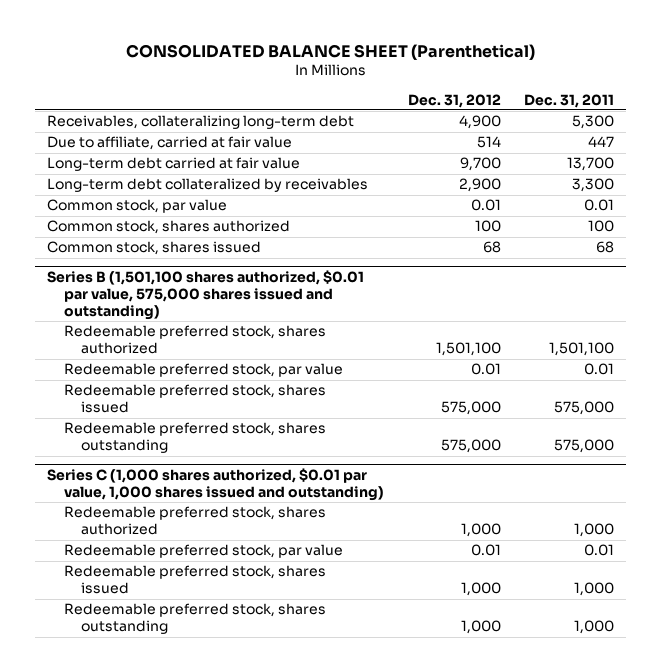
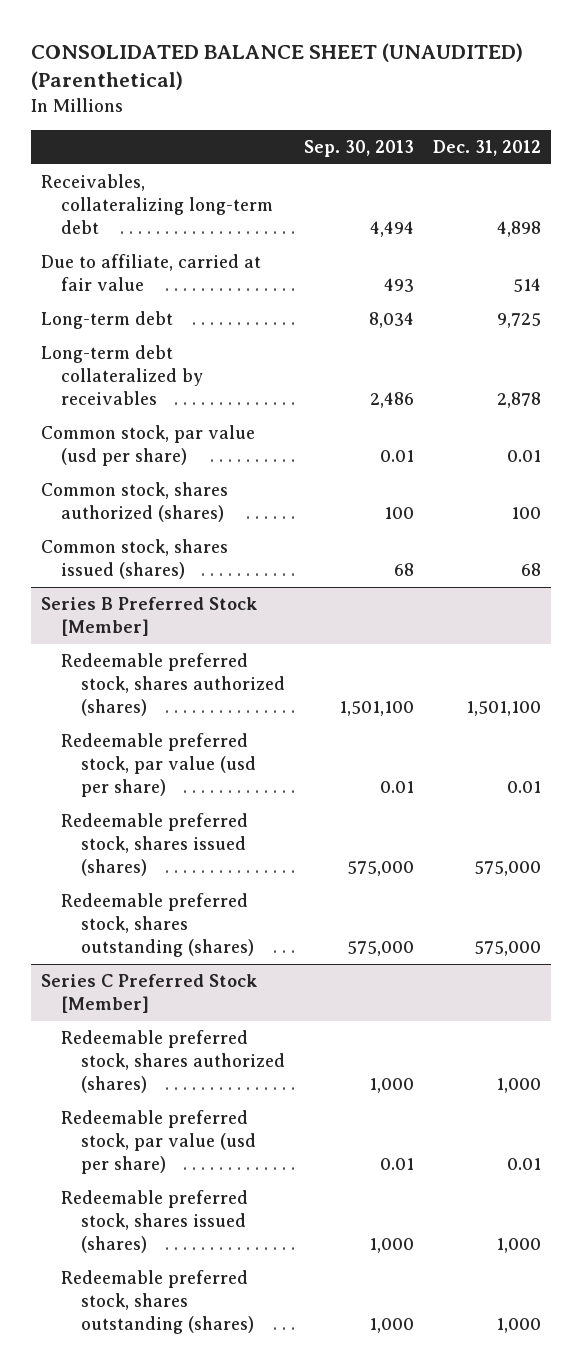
- CONSOLIDATED BALANCE SHEET (Parenthetical)
+ CONSOLIDATED BALANCE SHEET (UNAUDITED) (Parenthetical)
- | Dec. 31, 2012 | Dec. 31, 2011
+ | Sep. 30, 2013 | Dec. 31, 2012
- Receivables, collateralizing long-term debt | 4,900 | 5,300
+ Receivables, collateralizing long-term debt | 4,494 | 4,898
- Long-term debt carried at fair value | 9,700 | 13,700
- Long-term debt collateralized by receivables | 2,900 | 3,300
- Common stock, par value | 0.01 | 0.01
- Common stock, shares authorized | 100 | 100
- Common stock, shares issued | 68 | 68
- Series B (1,501,100 shares authorized, $0.01 par value, 575,000 shares issued and outstanding)
- Redeemable preferred stock, shares authorized | 1,501,100 | 1,501,100
- Redeemable preferred stock, par value | 0.01 | 0.01
- Redeemable preferred stock, shares issued | 575,000 | 575,000
- Redeemable preferred stock, shares outstanding | 575,000 | 575,000
- Series C (1,000 shares authorized, $0.01 par value, 1,000 shares issued and outstanding)
- Redeemable preferred stock, shares authorized | 1,000 | 1,000
- Redeemable preferred stock, par value | 0.01 | 0.01
- Redeemable preferred stock, shares issued | 1,000 | 1,000
- Redeemable preferred stock, shares outstanding | 1,000 | 1,000
+ Long-term debt | 8,034 | 9,725
+ Long-term debt collateralized by receivables | 2,486 | 2,878
+ Common stock, par value (usd per share) | 0.01 | 0.01
+ Common stock, shares authorized (shares) | 100 | 100
+ Common stock, shares issued (shares) | 68 | 68
+ Series B Preferred Stock [Member]
+ Redeemable preferred stock, shares authorized (shares) | 1,501,100 | 1,501,100
+ Redeemable preferred stock, par value (usd per share) | 0.01 | 0.01
+ Redeemable preferred stock, shares issued (shares) | 575,000 | 575,000
+ Redeemable preferred stock, shares outstanding (shares) | 575,000 | 575,000
+ Series C Preferred Stock [Member]
+ Redeemable preferred stock, shares authorized (shares) | 1,000 | 1,000
+ Redeemable preferred stock, par value (usd per share) | 0.01 | 0.01
+ Redeemable preferred stock, shares issued (shares) | 1,000 | 1,000
+ Redeemable preferred stock, shares outstanding (shares) | 1,000 | 1,000

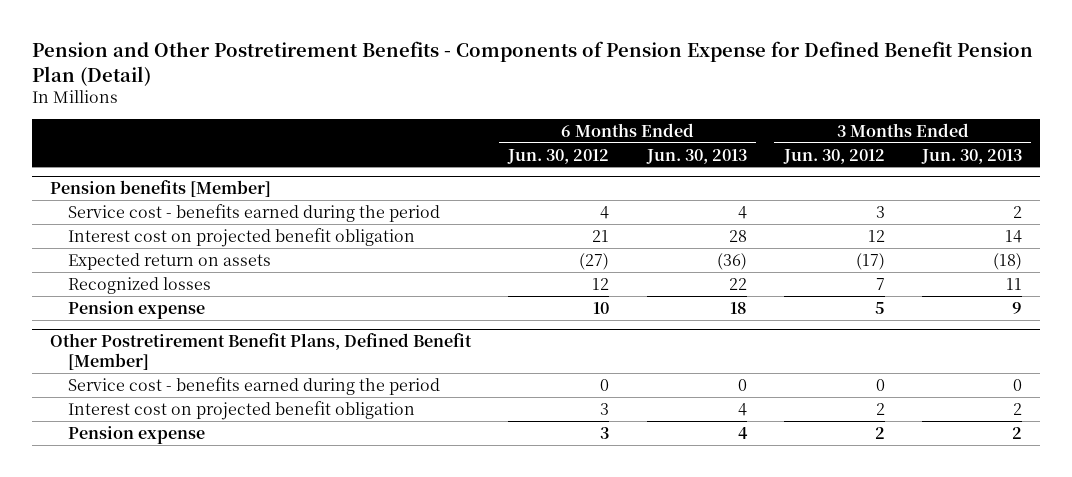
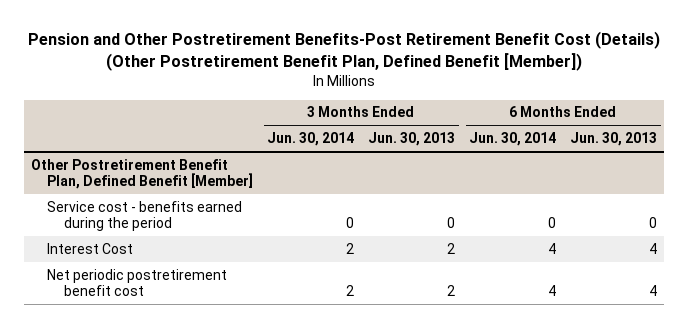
- Pension and Other Postretirement Benefits - Components of Pension Expense for Defined Benefit Pension Plan (Detail)
+ Pension and Other Postretirement Benefits-Post Retirement Benefit Cost (Details) (Other Postretirement Benefit Plan, Defined Benefit [Member])
- | 6 Months Ended Jun. 30, 2012 | 6 Months Ended Jun. 30, 2013 | 3 Months Ended Jun. 30, 2012 | 3 Months Ended Jun. 30, 2013
+ | 3 Months Ended Jun. 30, 2014 | 3 Months Ended Jun. 30, 2013 | 6 Months Ended Jun. 30, 2014 | 6 Months Ended Jun. 30, 2013
- Pension benefits [Member]
- Service cost - benefits earned during the period | 4 | 4 | 3 | 2
- Interest cost on projected benefit obligation | 21 | 28 | 12 | 14
- Expected return on assets | (27) | (36) | (17) | (18)
- Recognized losses | 12 | 22 | 7 | 11
- Pension expense | 10 | 18 | 5 | 9
- Other Postretirement Benefit Plans, Defined Benefit [Member]
+ Other Postretirement Benefit Plan, Defined Benefit [Member]
- Interest cost on projected benefit obligation | 3 | 4 | 2 | 2
- Pension expense | 3 | 4 | 2 | 2
+ Interest Cost | 2 | 2 | 4 | 4
+ Net periodic postretirement benefit cost | 2 | 2 | 4 | 4

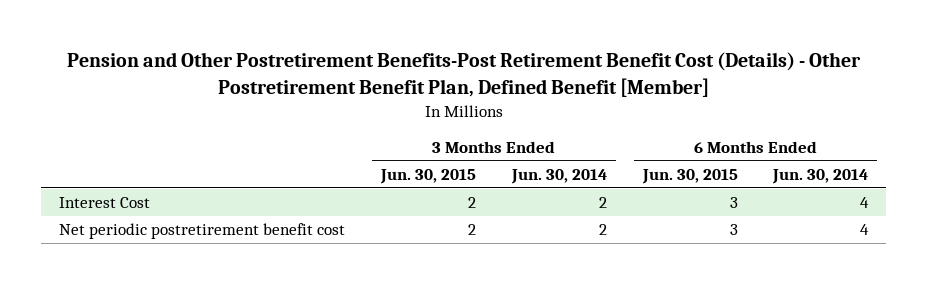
- Pension and Other Postretirement Benefits-Post Retirement Benefit Cost (Details) (Other Postretirement Benefit Plan, Defined Benefit [Member])
+ Pension and Other Postretirement Benefits-Post Retirement Benefit Cost (Details) - Other Postretirement Benefit Plan, Defined Benefit [Member]
- | 3 Months Ended Jun. 30, 2014 | 3 Months Ended Jun. 30, 2013 | 6 Months Ended Jun. 30, 2014 | 6 Months Ended Jun. 30, 2013
+ | 3 Months Ended Jun. 30, 2015 | 3 Months Ended Jun. 30, 2014 | 6 Months Ended Jun. 30, 2015 | 6 Months Ended Jun. 30, 2014
- Other Postretirement Benefit Plan, Defined Benefit [Member]
- Service cost - benefits earned during the period | 0 | 0 | 0 | 0

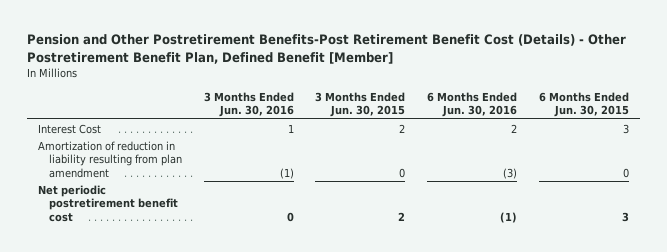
- | 3 Months Ended Jun. 30, 2015 | 3 Months Ended Jun. 30, 2014 | 6 Months Ended Jun. 30, 2015 | 6 Months Ended Jun. 30, 2014
+ | 3 Months Ended Jun. 30, 2016 | 3 Months Ended Jun. 30, 2015 | 6 Months Ended Jun. 30, 2016 | 6 Months Ended Jun. 30, 2015
+ Amortization of reduction in liability resulting from plan amendment | (1) | 0 | (3) | 0

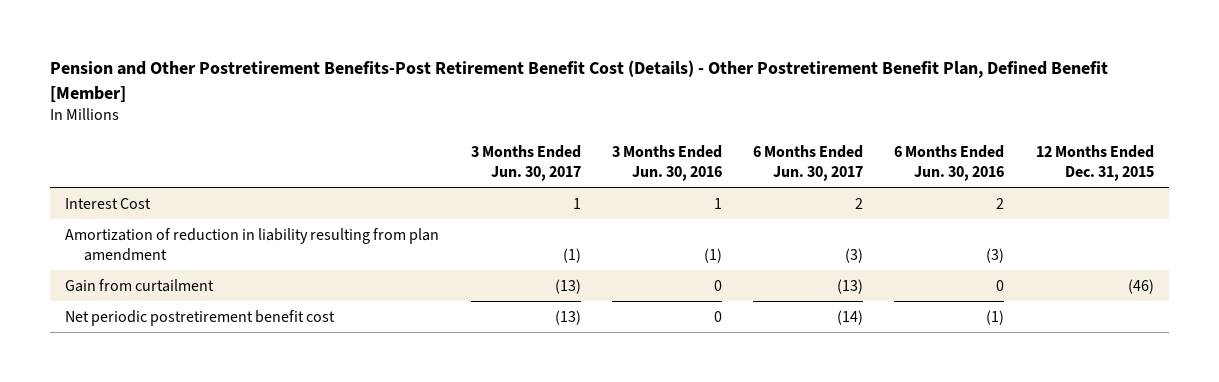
- | 3 Months Ended Jun. 30, 2016 | 3 Months Ended Jun. 30, 2015 | 6 Months Ended Jun. 30, 2016 | 6 Months Ended Jun. 30, 2015
+ | 3 Months Ended Jun. 30, 2017 | 3 Months Ended Jun. 30, 2016 | 6 Months Ended Jun. 30, 2017 | 6 Months Ended Jun. 30, 2016 | 12 Months Ended Dec. 31, 2015
+ Gain from curtailment | (13) | 0 | (13) | 0 | (46)

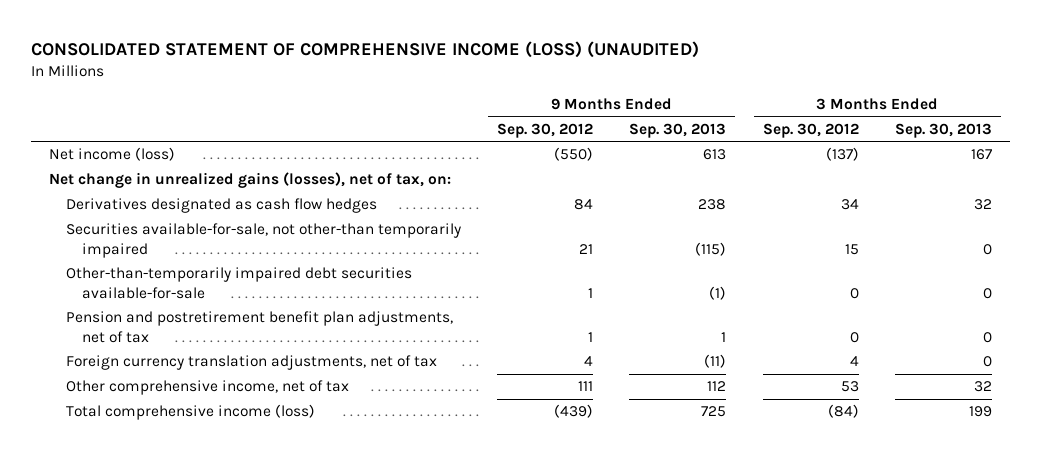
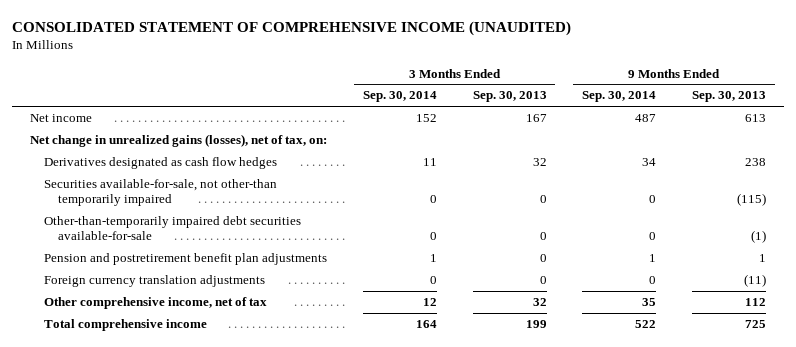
- CONSOLIDATED STATEMENT OF COMPREHENSIVE INCOME (LOSS) (UNAUDITED)
+ CONSOLIDATED STATEMENT OF COMPREHENSIVE INCOME (UNAUDITED)
- | 9 Months Ended Sep. 30, 2012 | 9 Months Ended Sep. 30, 2013 | 3 Months Ended Sep. 30, 2012 | 3 Months Ended Sep. 30, 2013
+ | 3 Months Ended Sep. 30, 2014 | 3 Months Ended Sep. 30, 2013 | 9 Months Ended Sep. 30, 2014 | 9 Months Ended Sep. 30, 2013
- Net income (loss) | (550) | 613 | (137) | 167
+ Net income | 152 | 167 | 487 | 613
- Pension and postretirement benefit plan adjustments, net of tax | 1 | 1 | 0 | 0
- Foreign currency translation adjustments, net of tax | 4 | (11) | 4 | 0
+ Pension and postretirement benefit plan adjustments | 1 | 0 | 1 | 1
+ Foreign currency translation adjustments | 0 | 0 | 0 | (11)
- Total comprehensive income (loss) | (439) | 725 | (84) | 199
+ Total comprehensive income | 164 | 199 | 522 | 725

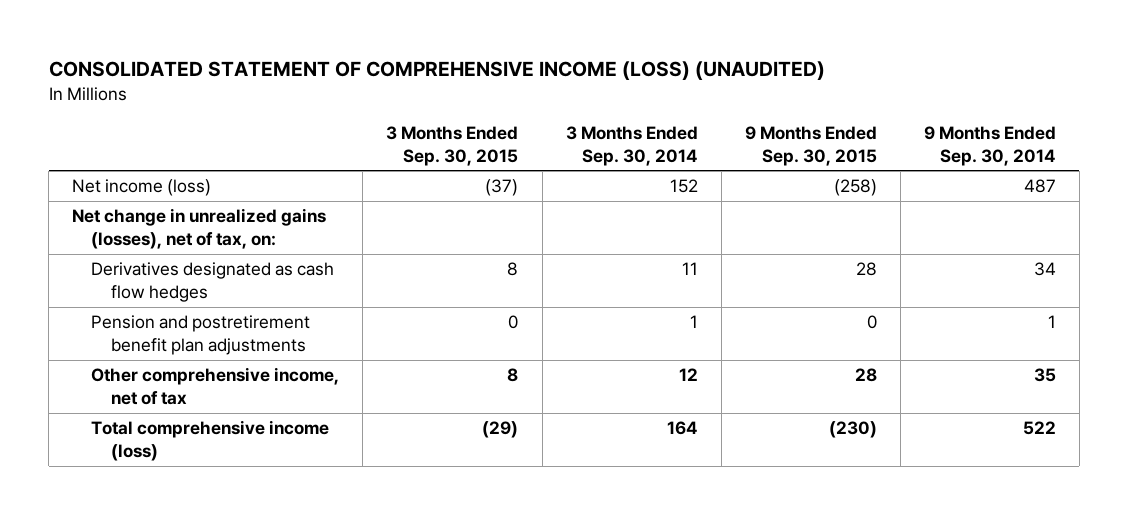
- CONSOLIDATED STATEMENT OF COMPREHENSIVE INCOME (UNAUDITED)
+ CONSOLIDATED STATEMENT OF COMPREHENSIVE INCOME (LOSS) (UNAUDITED)
- | 3 Months Ended Sep. 30, 2014 | 3 Months Ended Sep. 30, 2013 | 9 Months Ended Sep. 30, 2014 | 9 Months Ended Sep. 30, 2013
+ | 3 Months Ended Sep. 30, 2015 | 3 Months Ended Sep. 30, 2014 | 9 Months Ended Sep. 30, 2015 | 9 Months Ended Sep. 30, 2014
- Net income | 152 | 167 | 487 | 613
+ Net income (loss) | (37) | 152 | (258) | 487
- Securities available-for-sale, not other-than temporarily impaired | 0 | 0 | 0 | (115)
- Other-than-temporarily impaired debt securities available-for-sale | 0 | 0 | 0 | (1)
- Foreign currency translation adjustments | 0 | 0 | 0 | (11)
- Total comprehensive income | 164 | 199 | 522 | 725
+ Total comprehensive income (loss) | (29) | 164 | (230) | 522

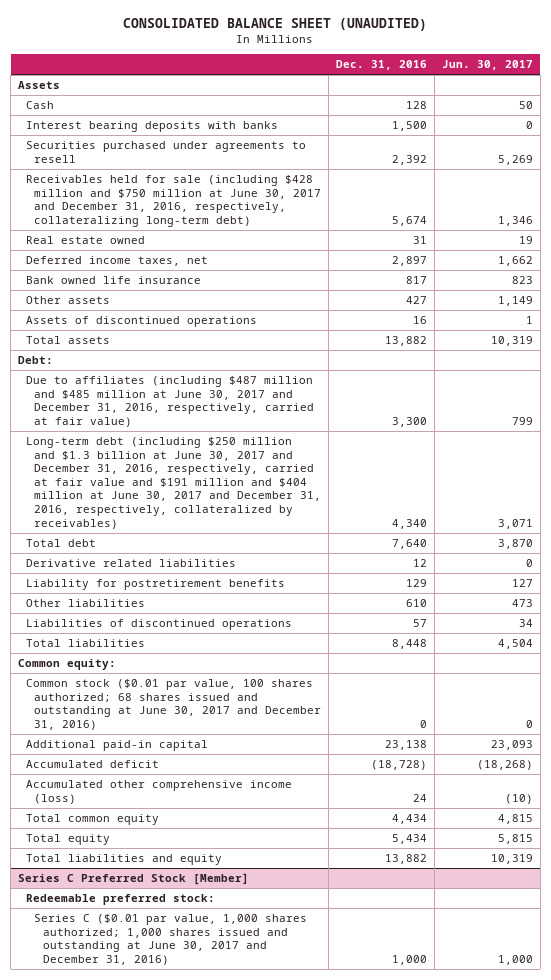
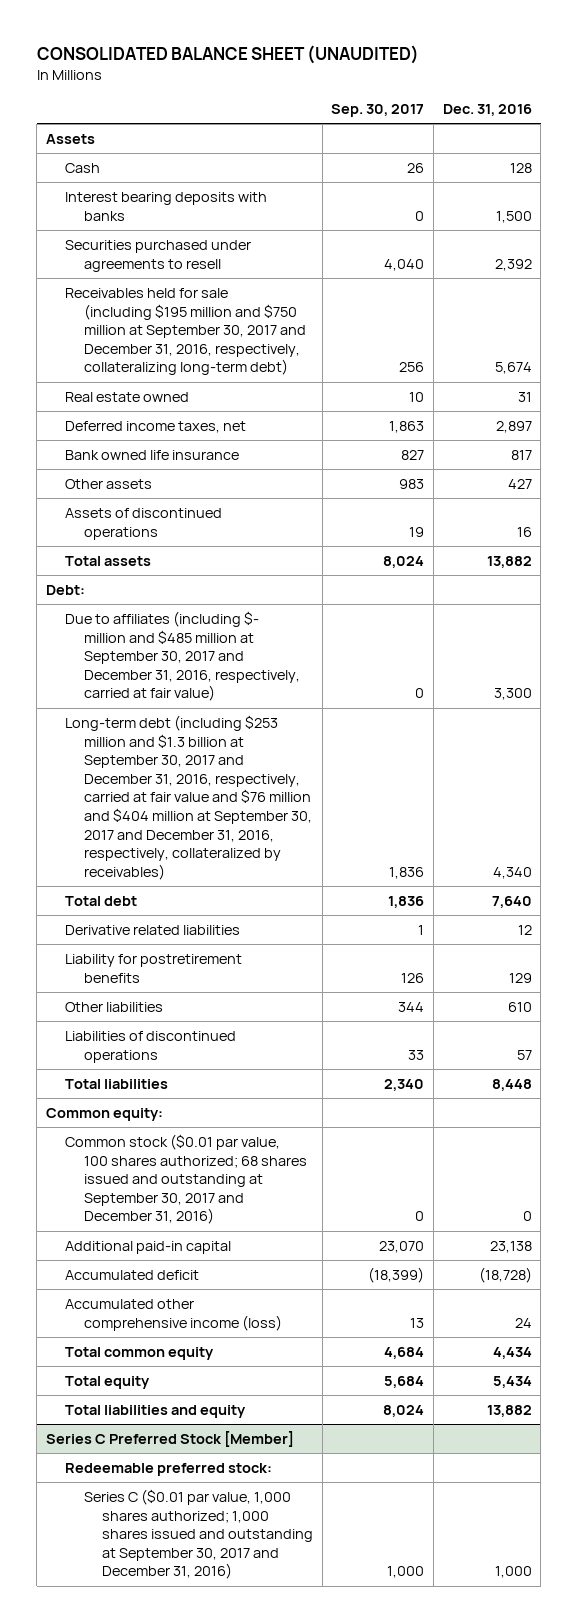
- | Dec. 31, 2016 | Jun. 30, 2017
+ | Sep. 30, 2017 | Dec. 31, 2016
- Receivables held for sale (including $428 million and $750 million at June 30, 2017 and December 31, 2016, respectively, collateralizing long-term debt) | 5,674 | 1,346
+ Receivables held for sale (including $195 million and $750 million at September 30, 2017 and December 31, 2016, respectively, collateralizing long-term debt) | 256 | 5,674
- Due to affiliates (including $487 million and $485 million at June 30, 2017 and December 31, 2016, respectively, carried at fair value) | 3,300 | 799
- Long-term debt (including $250 million and $1.3 billion at June 30, 2017 and December 31, 2016, respectively, carried at fair value and $191 million and $404 million at June 30, 2017 and December 31, 2016, respectively, collateralized by receivables) | 4,340 | 3,071
+ Due to affiliates (including $- million and $485 million at September 30, 2017 and December 31, 2016, respectively, carried at fair value) | 0 | 3,300
+ Long-term debt (including $253 million and $1.3 billion at September 30, 2017 and December 31, 2016, respectively, carried at fair value and $76 million and $404 million at September 30, 2017 and December 31, 2016, respectively, collateralized by receivables) | 1,836 | 4,340
- Common stock ($0.01 par value, 100 shares authorized; 68 shares issued and outstanding at June 30, 2017 and December 31, 2016) | 0 | 0
+ Common stock ($0.01 par value, 100 shares authorized; 68 shares issued and outstanding at September 30, 2017 and December 31, 2016) | 0 | 0
@ Series C Preferred Stock [Member]
- Series C ($0.01 par value, 1,000 shares authorized; 1,000 shares issued and outstanding at June 30, 2017 and December 31, 2016) | 1,000 | 1,000
+ Series C ($0.01 par value, 1,000 shares authorized; 1,000 shares issued and outstanding at September 30, 2017 and December 31, 2016) | 1,000 | 1,000

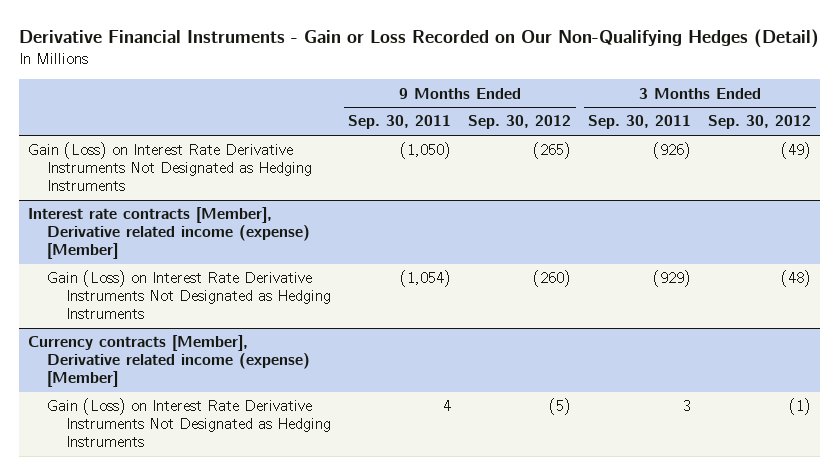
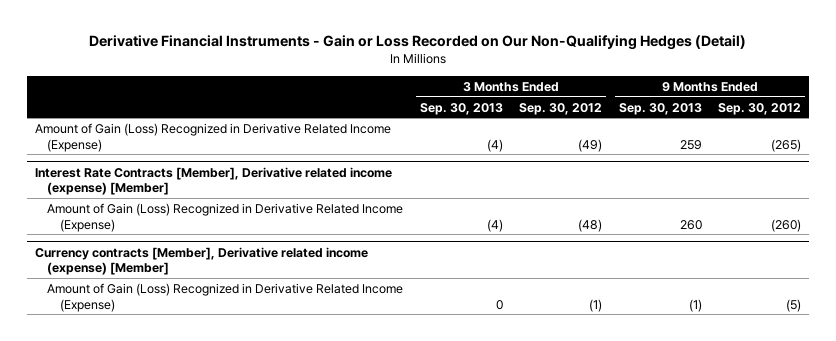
- | 9 Months Ended Sep. 30, 2011 | 9 Months Ended Sep. 30, 2012 | 3 Months Ended Sep. 30, 2011 | 3 Months Ended Sep. 30, 2012
+ | 3 Months Ended Sep. 30, 2013 | 3 Months Ended Sep. 30, 2012 | 9 Months Ended Sep. 30, 2013 | 9 Months Ended Sep. 30, 2012
- Gain (Loss) on Interest Rate Derivative Instruments Not Designated as Hedging Instruments | (1,050) | (265) | (926) | (49)
- Interest rate contracts [Member], Derivative related income (expense) [Member]
- Gain (Loss) on Interest Rate Derivative Instruments Not Designated as Hedging Instruments | (1,054) | (260) | (929) | (48)
+ Amount of Gain (Loss) Recognized in Derivative Related Income (Expense) | (4) | (49) | 259 | (265)
+ Interest Rate Contracts [Member], Derivative related income (expense) [Member]
+ Amount of Gain (Loss) Recognized in Derivative Related Income (Expense) | (4) | (48) | 260 | (260)
@ Currency contracts [Member], Derivative related income (expense) [Member]
- Gain (Loss) on Interest Rate Derivative Instruments Not Designated as Hedging Instruments | 4 | (5) | 3 | (1)
+ Amount of Gain (Loss) Recognized in Derivative Related Income (Expense) | 0 | (1) | (1) | (5)

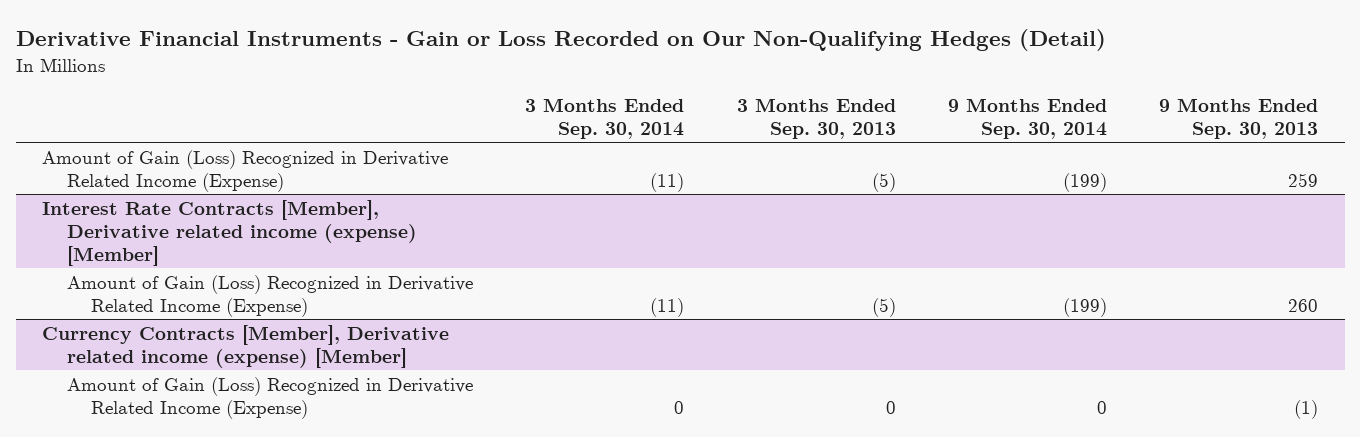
- | 3 Months Ended Sep. 30, 2013 | 3 Months Ended Sep. 30, 2012 | 9 Months Ended Sep. 30, 2013 | 9 Months Ended Sep. 30, 2012
+ | 3 Months Ended Sep. 30, 2014 | 3 Months Ended Sep. 30, 2013 | 9 Months Ended Sep. 30, 2014 | 9 Months Ended Sep. 30, 2013
- Amount of Gain (Loss) Recognized in Derivative Related Income (Expense) | (4) | (49) | 259 | (265)
+ Amount of Gain (Loss) Recognized in Derivative Related Income (Expense) | (11) | (5) | (199) | 259
@ Interest Rate Contracts [Member], Derivative related income (expense) [Member]
- Amount of Gain (Loss) Recognized in Derivative Related Income (Expense) | (4) | (48) | 260 | (260)
- Currency contracts [Member], Derivative related income (expense) [Member]
@ Interest Rate Contracts [Member], Derivative related income (expense) [Member]
+ Amount of Gain (Loss) Recognized in Derivative Related Income (Expense) | (11) | (5) | (199) | 260
+ Currency Contracts [Member], Derivative related income (expense) [Member]

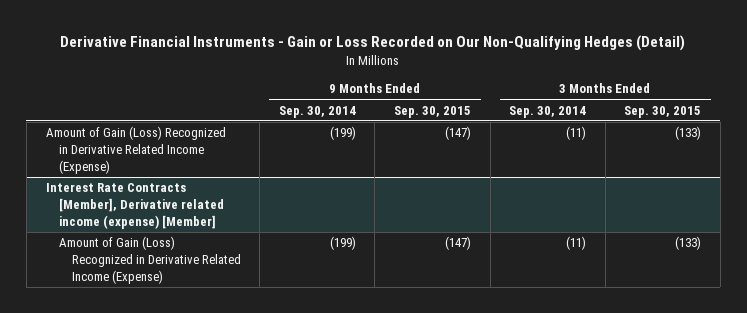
- | 3 Months Ended Sep. 30, 2014 | 3 Months Ended Sep. 30, 2013 | 9 Months Ended Sep. 30, 2014 | 9 Months Ended Sep. 30, 2013
+ | 9 Months Ended Sep. 30, 2014 | 9 Months Ended Sep. 30, 2015 | 3 Months Ended Sep. 30, 2014 | 3 Months Ended Sep. 30, 2015
- Currency Contracts [Member], Derivative related income (expense) [Member]
- Amount of Gain (Loss) Recognized in Derivative Related Income (Expense) | 0 | 0 | 0 | (1)

